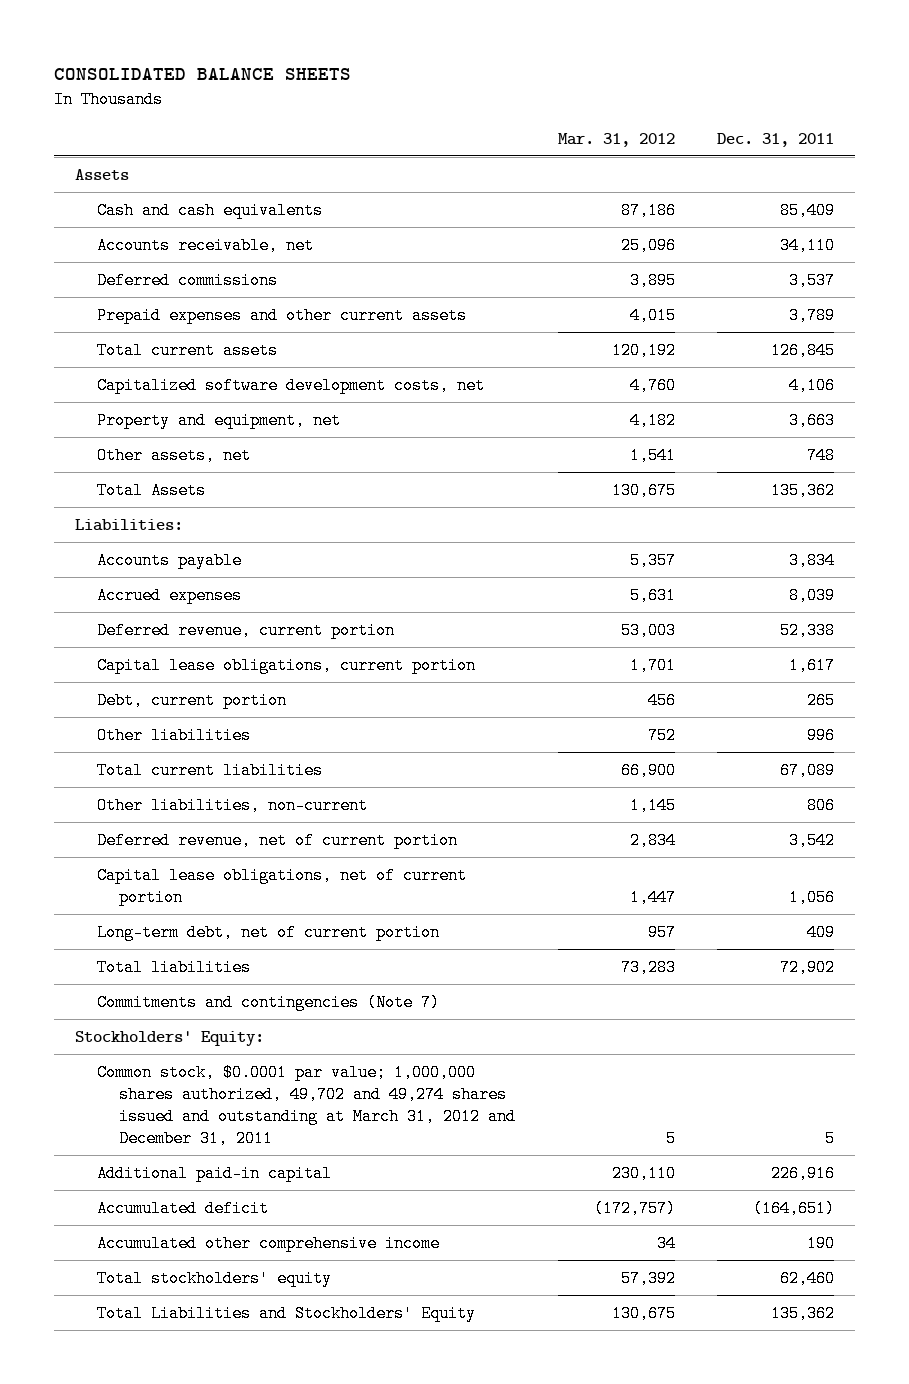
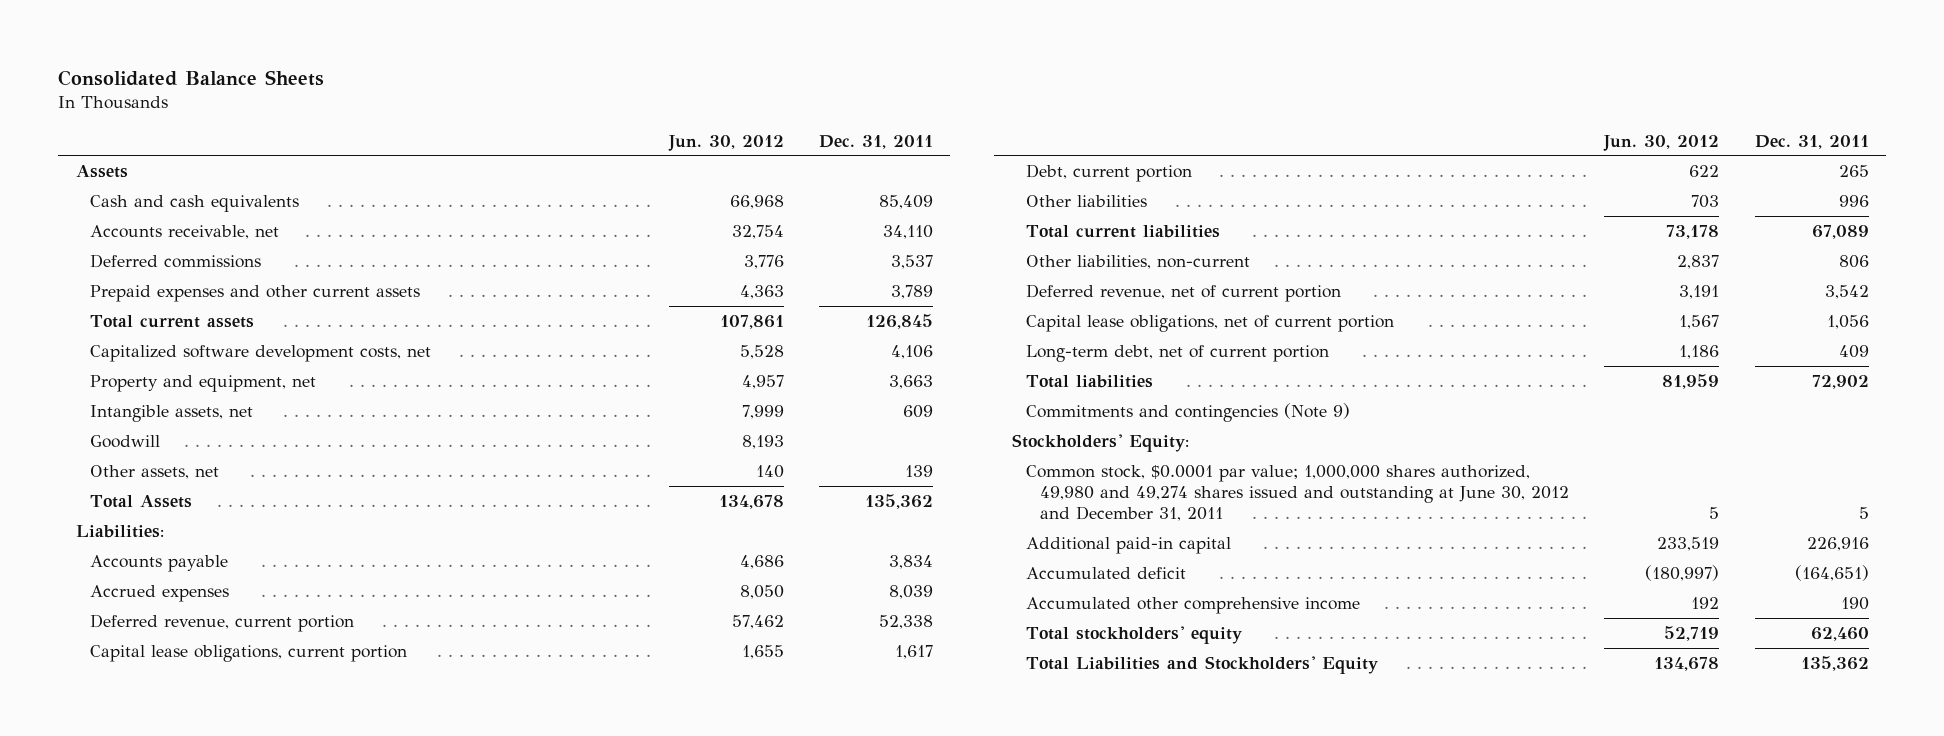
- CONSOLIDATED BALANCE SHEETS
+ Consolidated Balance Sheets
- | Mar. 31, 2012 | Dec. 31, 2011
+ | Jun. 30, 2012 | Dec. 31, 2011
- Other assets, net | 1,541 | 748
+ Intangible assets, net | 7,999 | 609
+ Goodwill | 8,193 |
+ Other assets, net | 140 | 139
- Commitments and contingencies (Note 7)
+ Commitments and contingencies (Note 9)
- Common stock, $0.0001 par value; 1,000,000 shares authorized, 49,702 and 49,274 shares issued and outstanding at March 31, 2012 and December 31, 2011 | 5 | 5
+ Common stock, $0.0001 par value; 1,000,000 shares authorized, 49,980 and 49,274 shares issued and outstanding at June 30, 2012 and December 31, 2011 | 5 | 5

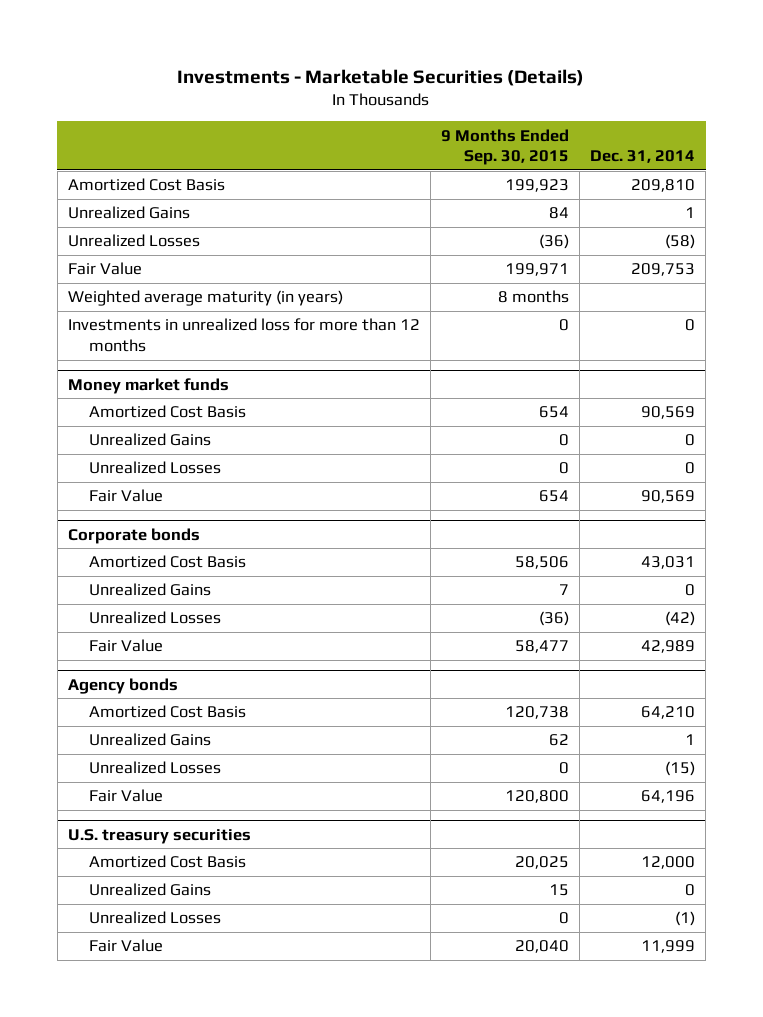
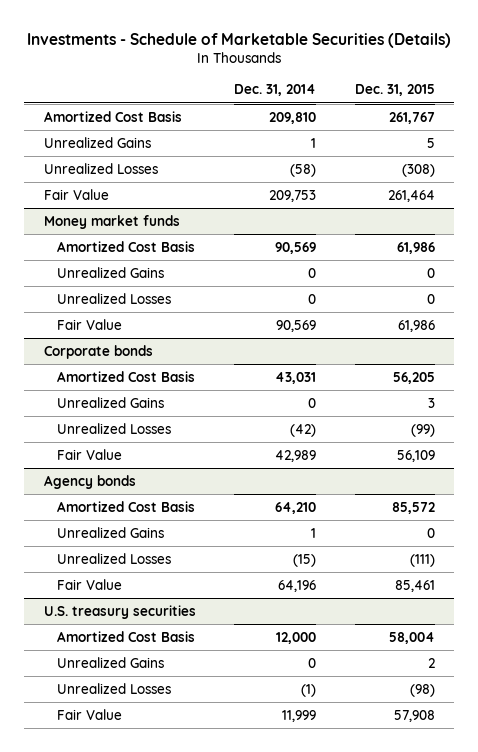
- Investments - Marketable Securities (Details)
+ Investments - Schedule of Marketable Securities (Details)
- | 9 Months Ended Sep. 30, 2015 | Dec. 31, 2014
+ | Dec. 31, 2014 | Dec. 31, 2015
- Weighted average maturity (in years) | 8 months |
- Investments in unrealized loss for more than 12 months | 0 | 0

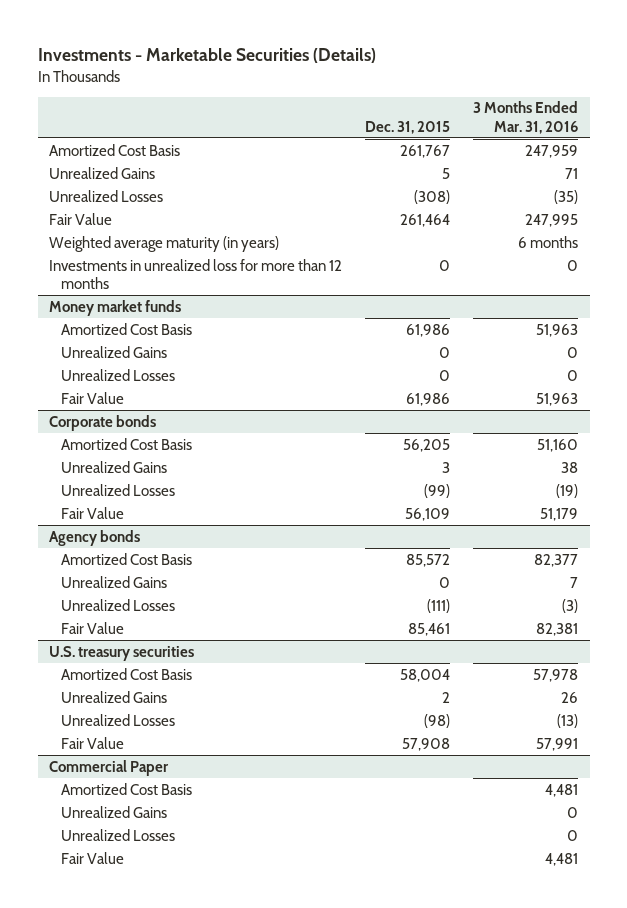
- Investments - Schedule of Marketable Securities (Details)
+ Investments - Marketable Securities (Details)
- | Dec. 31, 2014 | Dec. 31, 2015
+ | Dec. 31, 2015 | 3 Months Ended Mar. 31, 2016
+ Weighted average maturity (in years) | | 6 months
+ Investments in unrealized loss for more than 12 months | 0 | 0
+ Commercial Paper
+ Amortized Cost Basis | | 4,481
+ Unrealized Gains | | 0
+ Unrealized Losses | | 0
+ Fair Value | | 4,481

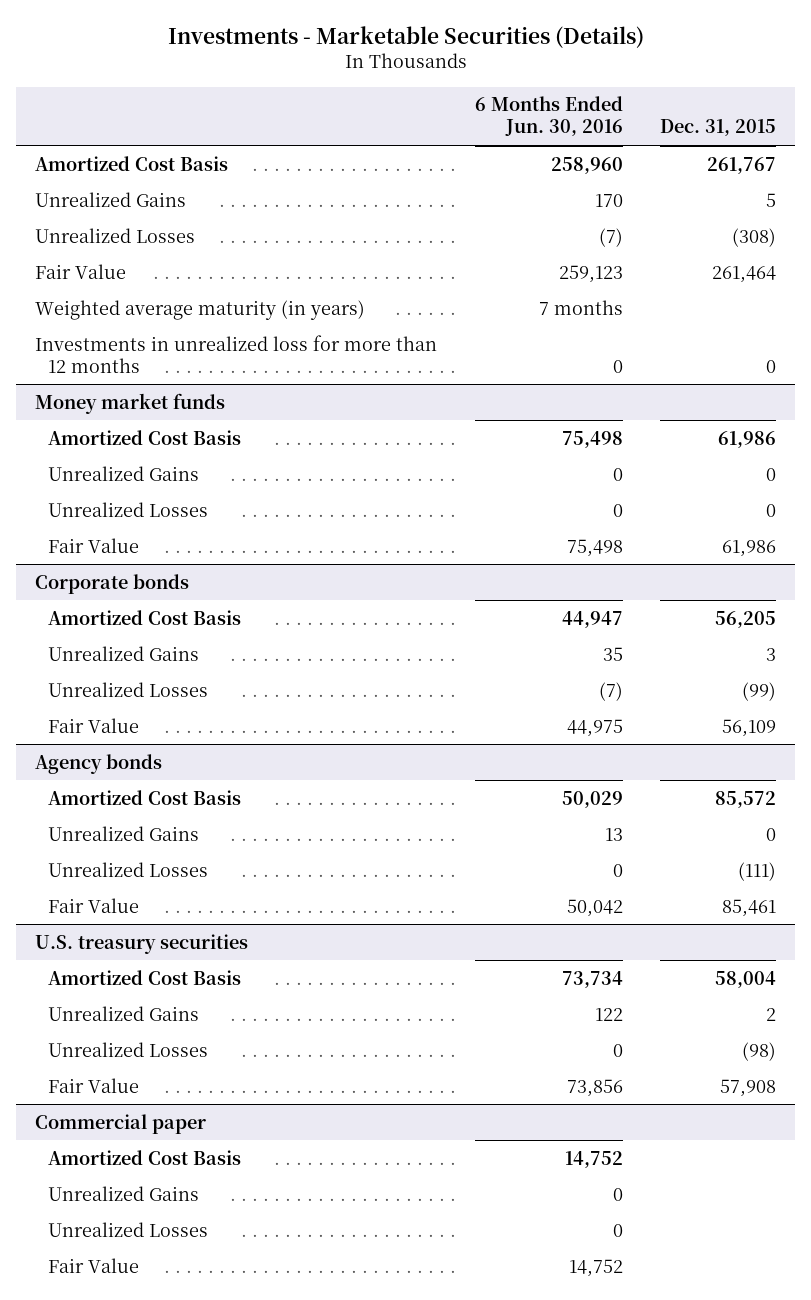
- | Dec. 31, 2015 | 3 Months Ended Mar. 31, 2016
+ | 6 Months Ended Jun. 30, 2016 | Dec. 31, 2015
- Commercial Paper
+ Commercial paper

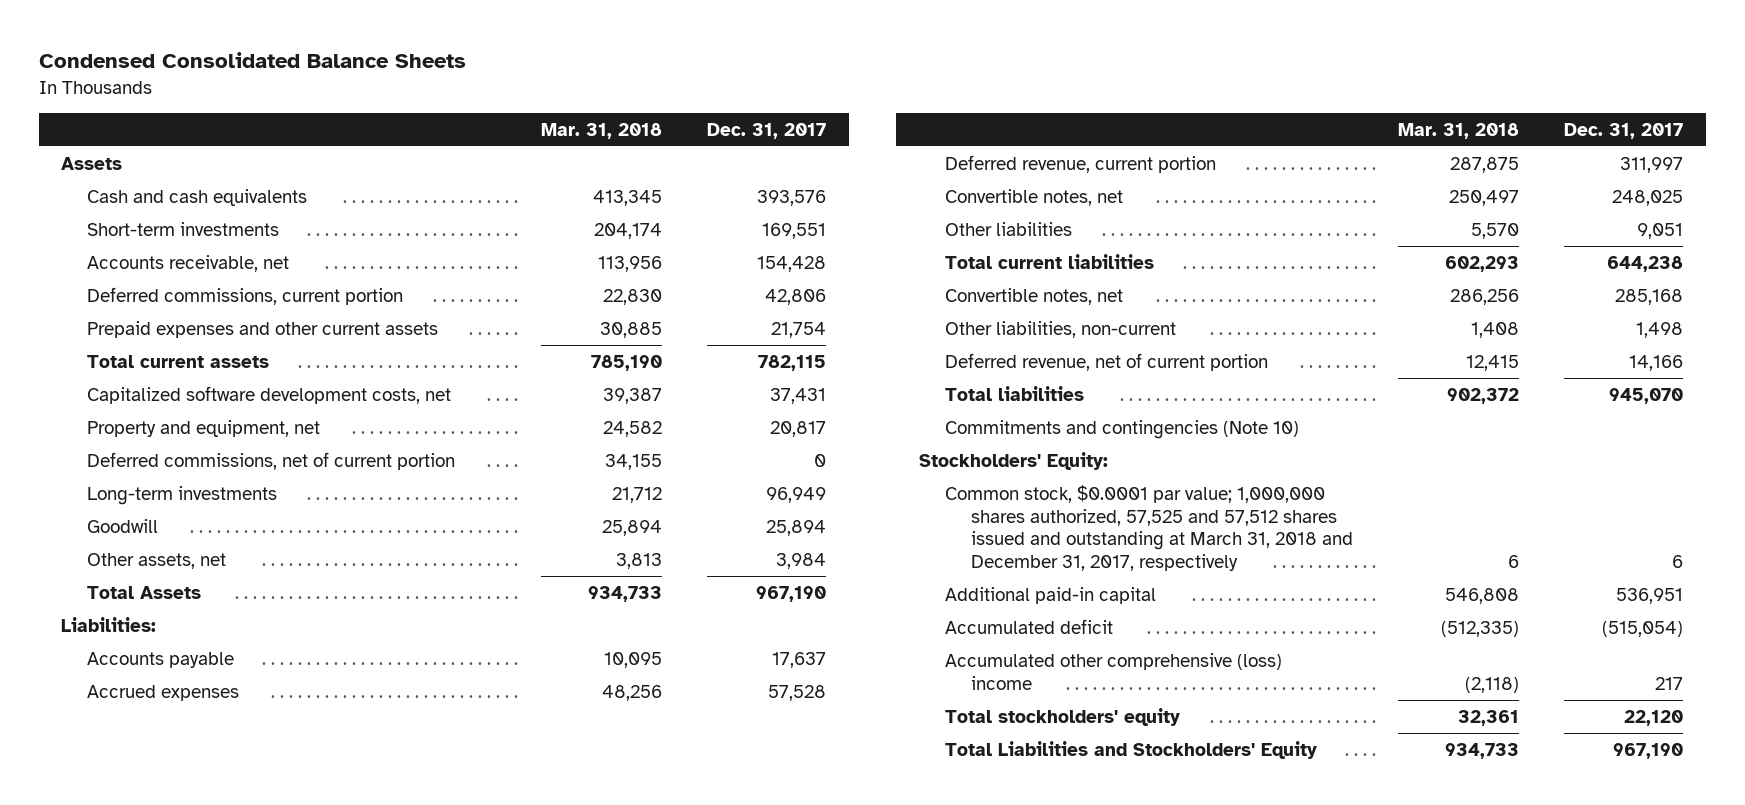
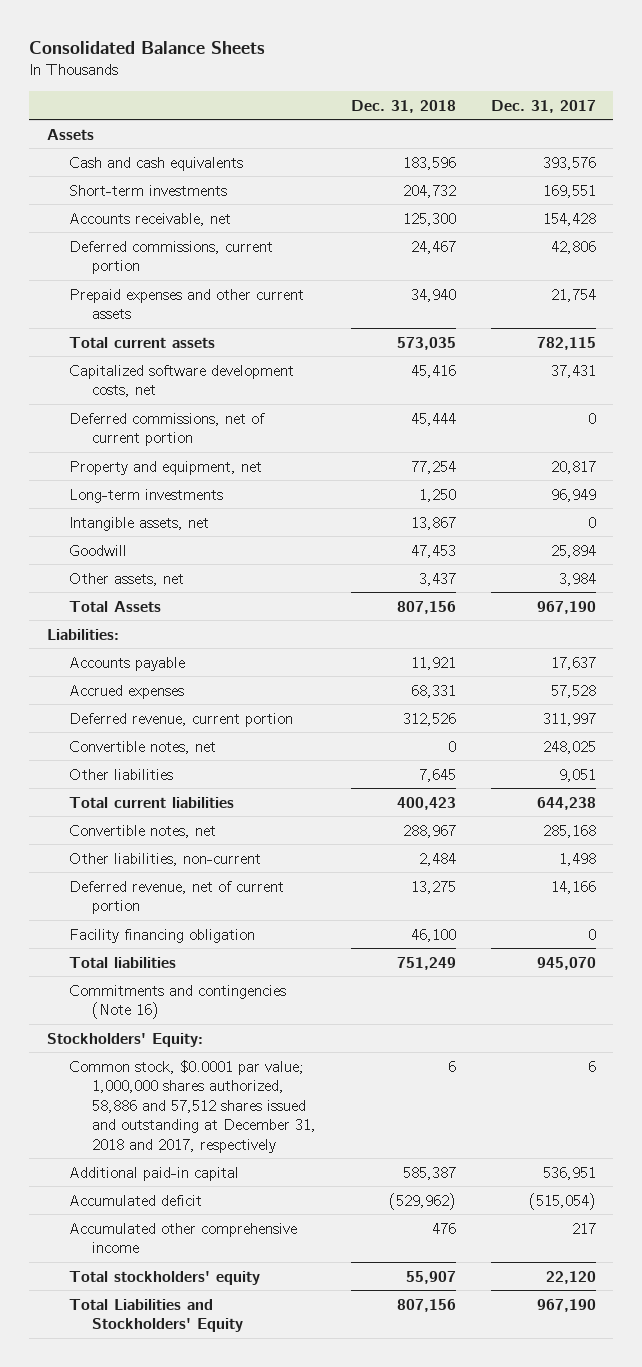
- Condensed Consolidated Balance Sheets
+ Consolidated Balance Sheets
- | Mar. 31, 2018 | Dec. 31, 2017
+ | Dec. 31, 2018 | Dec. 31, 2017
moved down: Property and equipment, net | 77,254 | 20,817
+ Intangible assets, net | 13,867 | 0
+ Facility financing obligation | 46,100 | 0
- Commitments and contingencies (Note 10)
+ Commitments and contingencies (Note 16)
- Common stock, $0.0001 par value; 1,000,000 shares authorized, 57,525 and 57,512 shares issued and outstanding at March 31, 2018 and December 31, 2017, respectively | 6 | 6
+ Common stock, $0.0001 par value; 1,000,000 shares authorized, 58,886 and 57,512 shares issued and outstanding at December 31, 2018 and 2017, respectively | 6 | 6
- Accumulated other comprehensive (loss) income | (2,118) | 217
+ Accumulated other comprehensive income | 476 | 217

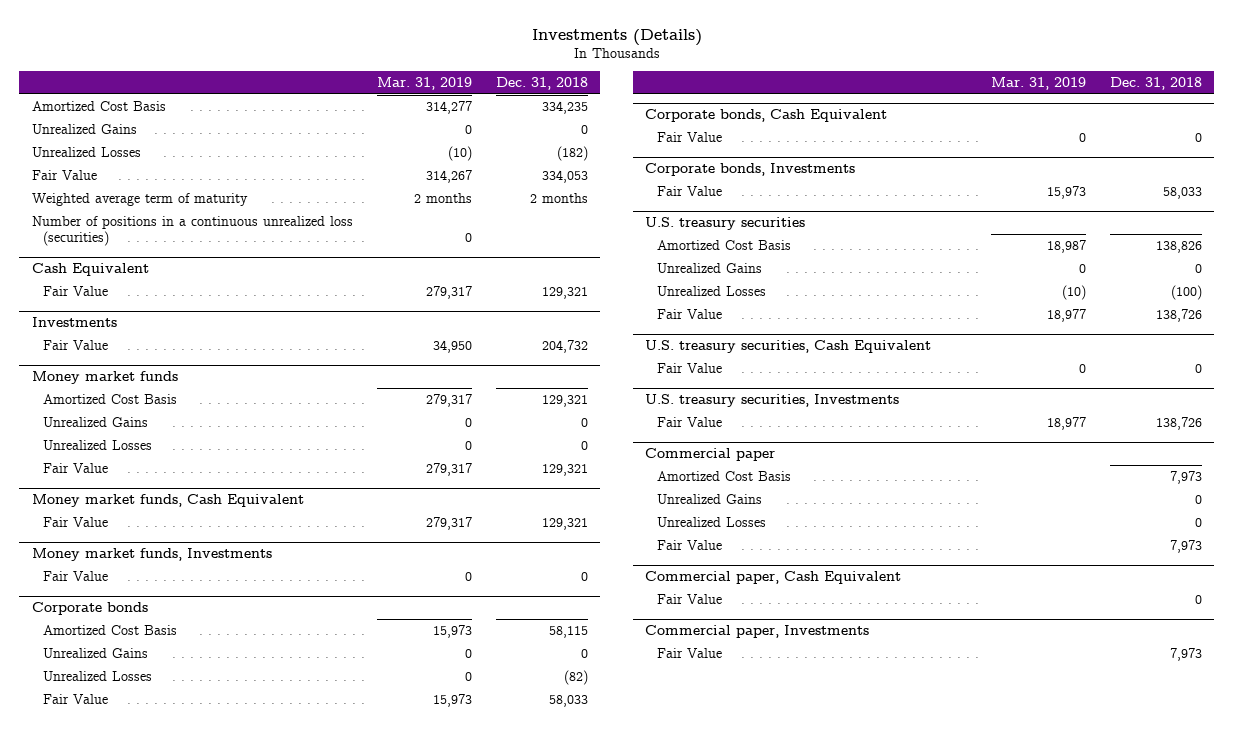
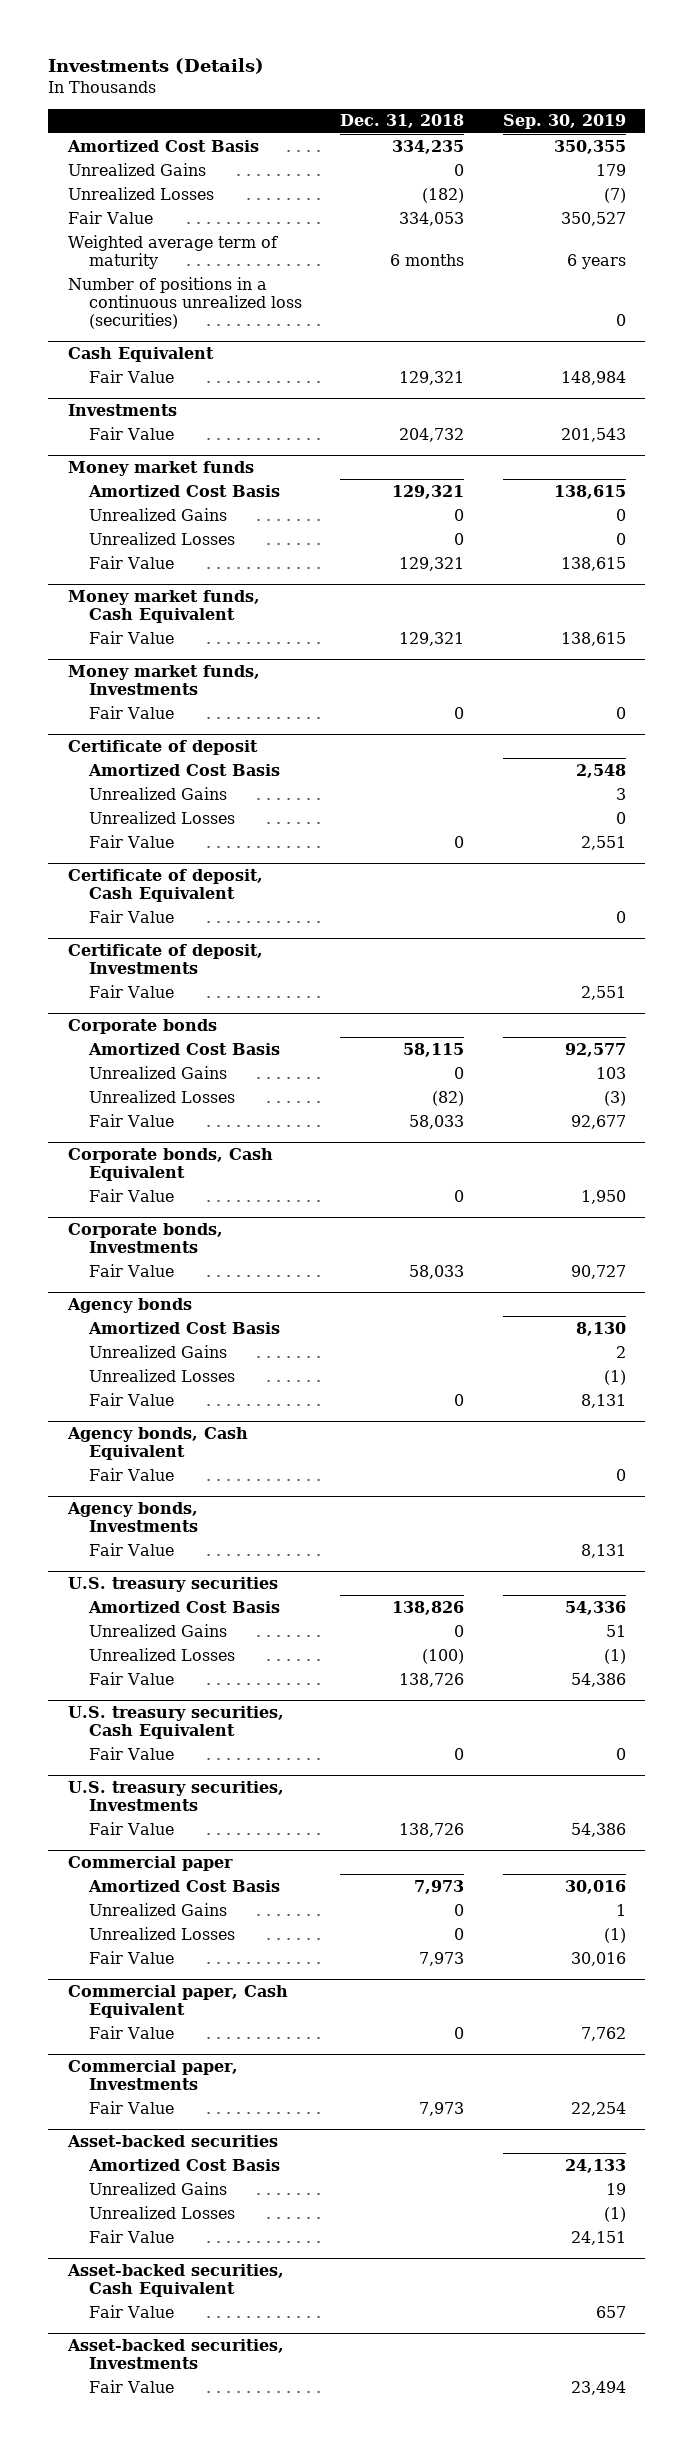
- | Mar. 31, 2019 | Dec. 31, 2018
+ | Dec. 31, 2018 | Sep. 30, 2019
- Weighted average term of maturity | 2 months | 2 months
+ Weighted average term of maturity | 6 months | 6 years
+ Certificate of deposit
+ Amortized Cost Basis | | 2,548
+ Unrealized Gains | | 3
+ Unrealized Losses | | 0
+ Fair Value | 0 | 2,551
+ Certificate of deposit, Cash Equivalent
+ Fair Value | | 0
+ Certificate of deposit, Investments
+ Fair Value | | 2,551
+ Agency bonds
+ Amortized Cost Basis | | 8,130
+ Unrealized Gains | | 2
+ Unrealized Losses | | (1)
+ Fair Value | 0 | 8,131
+ Agency bonds, Cash Equivalent
+ Fair Value | | 0
+ Agency bonds, Investments
+ Fair Value | | 8,131
+ Asset-backed securities
+ Amortized Cost Basis | | 24,133
+ Unrealized Gains | | 19
+ Unrealized Losses | | (1)
+ Fair Value | | 24,151
+ Asset-backed securities, Cash Equivalent
+ Fair Value | | 657
+ Asset-backed securities, Investments
+ Fair Value | | 23,494

